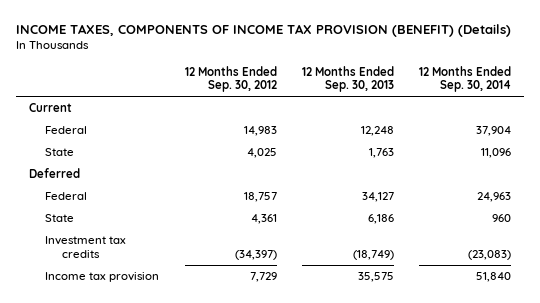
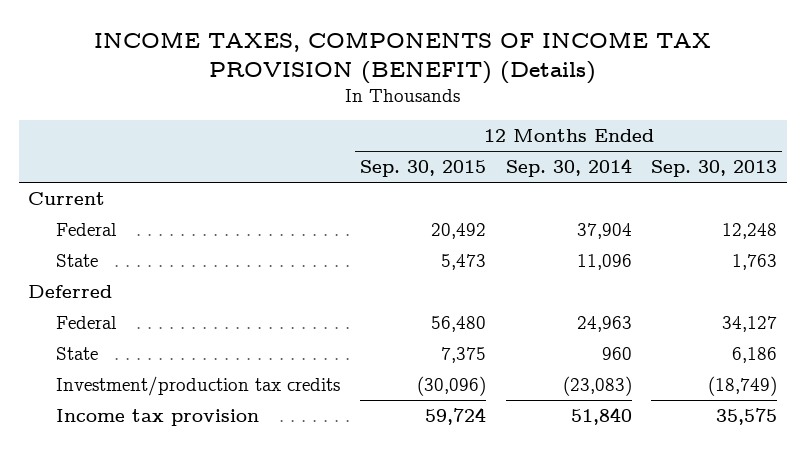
- | 12 Months Ended Sep. 30, 2012 | 12 Months Ended Sep. 30, 2013 | 12 Months Ended Sep. 30, 2014
+ | 12 Months Ended Sep. 30, 2015 | 12 Months Ended Sep. 30, 2014 | 12 Months Ended Sep. 30, 2013
- Investment tax credits | (34,397) | (18,749) | (23,083)
+ Investment/production tax credits | (30,096) | (23,083) | (18,749)

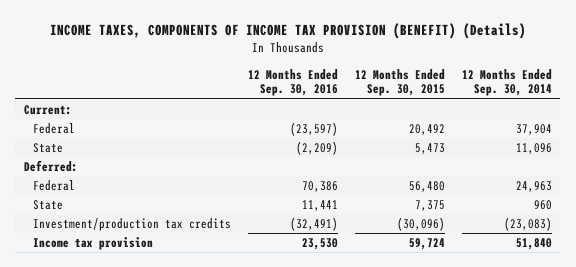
- | 12 Months Ended Sep. 30, 2015 | 12 Months Ended Sep. 30, 2014 | 12 Months Ended Sep. 30, 2013
+ | 12 Months Ended Sep. 30, 2016 | 12 Months Ended Sep. 30, 2015 | 12 Months Ended Sep. 30, 2014
- Current
+ Current:
- Deferred
+ Deferred:

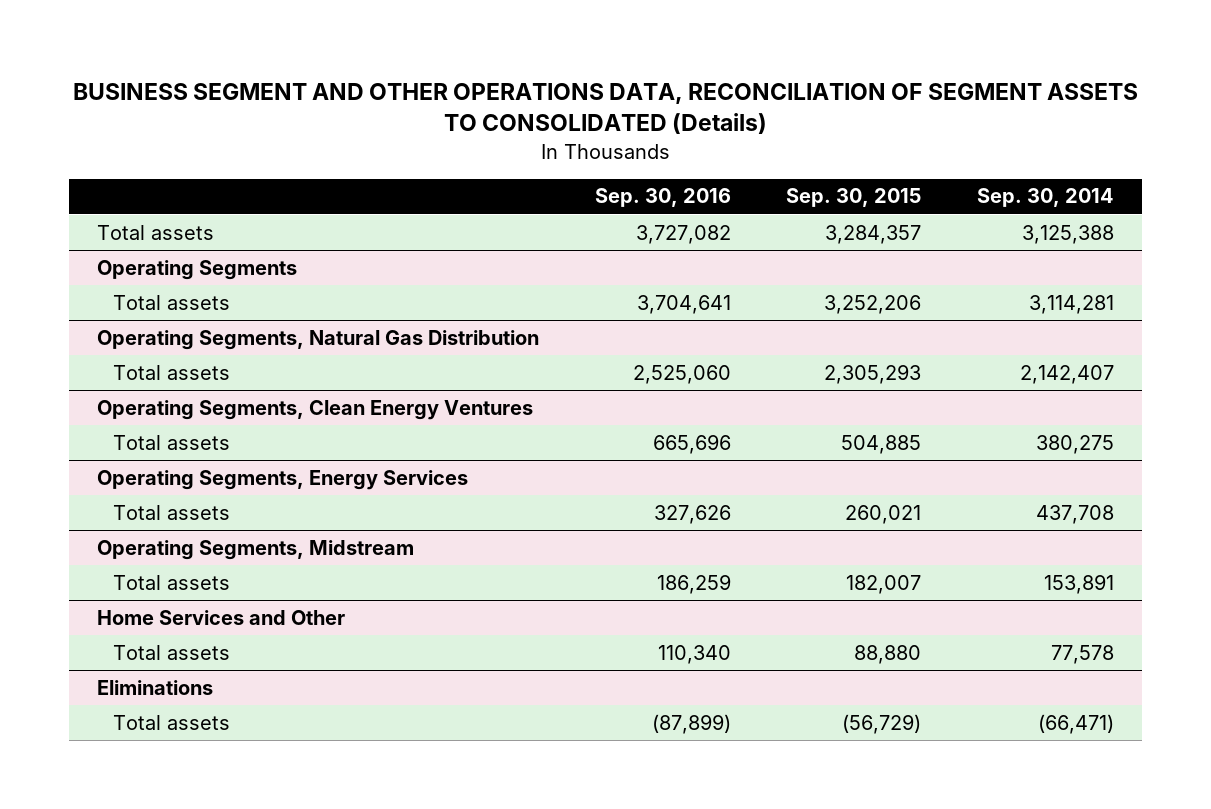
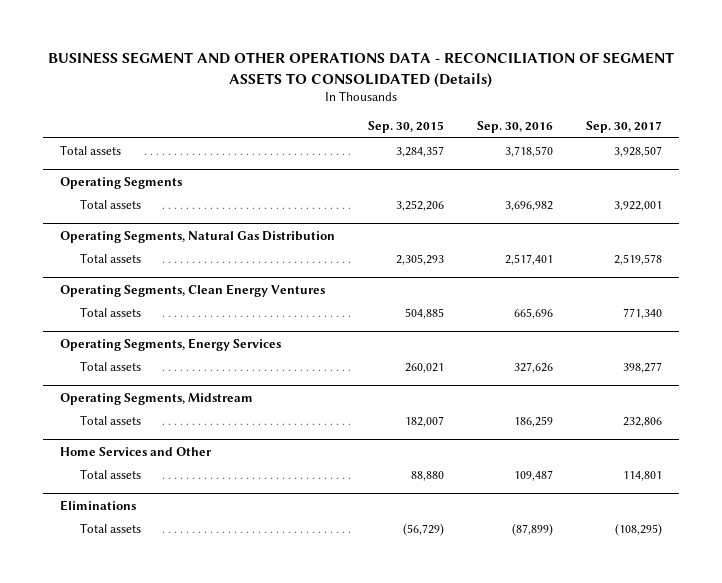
- BUSINESS SEGMENT AND OTHER OPERATIONS DATA, RECONCILIATION OF SEGMENT ASSETS TO CONSOLIDATED (Details)
+ BUSINESS SEGMENT AND OTHER OPERATIONS DATA - RECONCILIATION OF SEGMENT ASSETS TO CONSOLIDATED (Details)
- | Sep. 30, 2016 | Sep. 30, 2015 | Sep. 30, 2014
+ | Sep. 30, 2015 | Sep. 30, 2016 | Sep. 30, 2017
- Total assets | 3,727,082 | 3,284,357 | 3,125,388
+ Total assets | 3,284,357 | 3,718,570 | 3,928,507
@ Operating Segments
- Total assets | 3,704,641 | 3,252,206 | 3,114,281
+ Total assets | 3,252,206 | 3,696,982 | 3,922,001
@ Operating Segments, Natural Gas Distribution
- Total assets | 2,525,060 | 2,305,293 | 2,142,407
+ Total assets | 2,305,293 | 2,517,401 | 2,519,578
@ Home Services and Other
- Total assets | 110,340 | 88,880 | 77,578
+ Total assets | 88,880 | 109,487 | 114,801

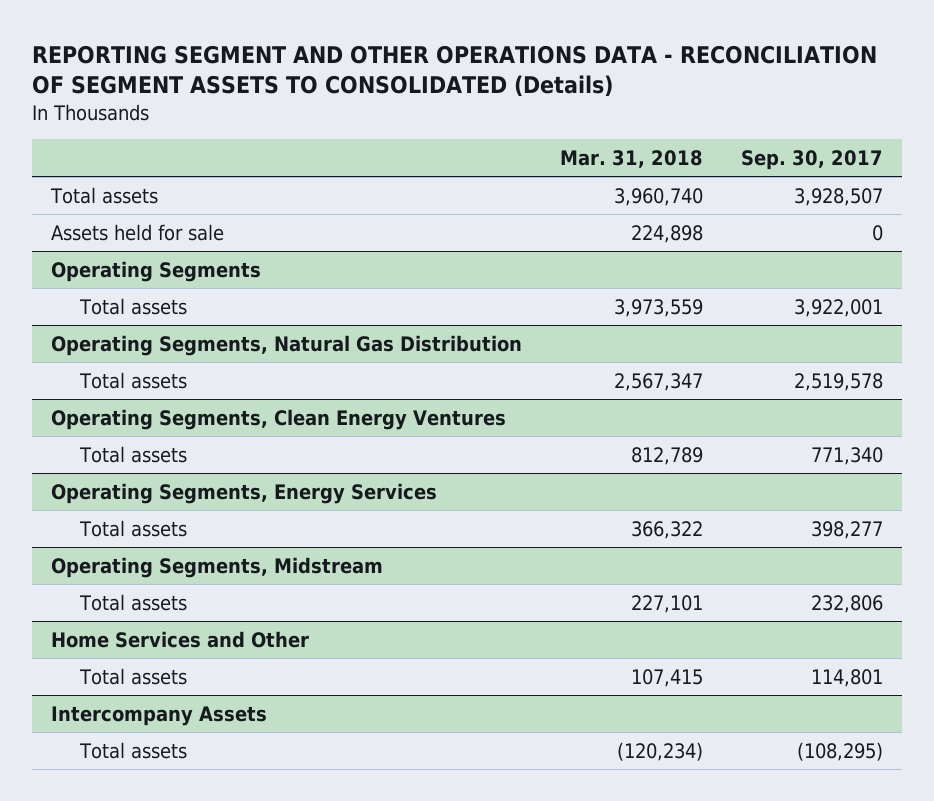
- BUSINESS SEGMENT AND OTHER OPERATIONS DATA - RECONCILIATION OF SEGMENT ASSETS TO CONSOLIDATED (Details)
+ REPORTING SEGMENT AND OTHER OPERATIONS DATA - RECONCILIATION OF SEGMENT ASSETS TO CONSOLIDATED (Details)
- | Sep. 30, 2015 | Sep. 30, 2016 | Sep. 30, 2017
+ | Mar. 31, 2018 | Sep. 30, 2017
+ Assets held for sale | 224,898 | 0
- Eliminations
+ Intercompany Assets

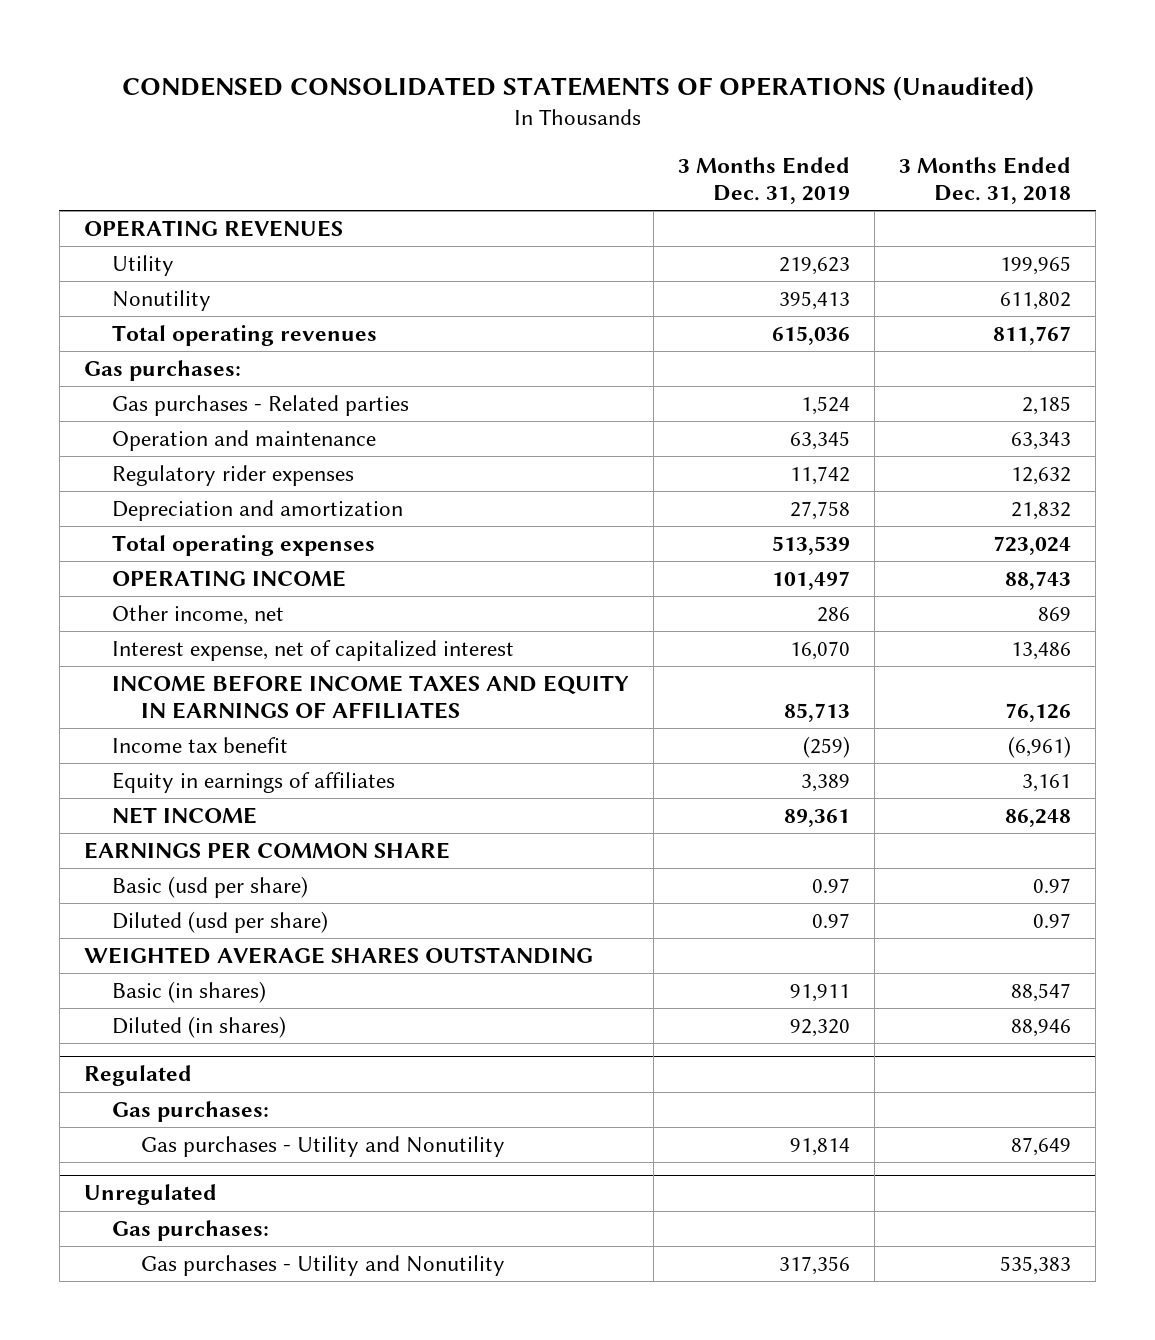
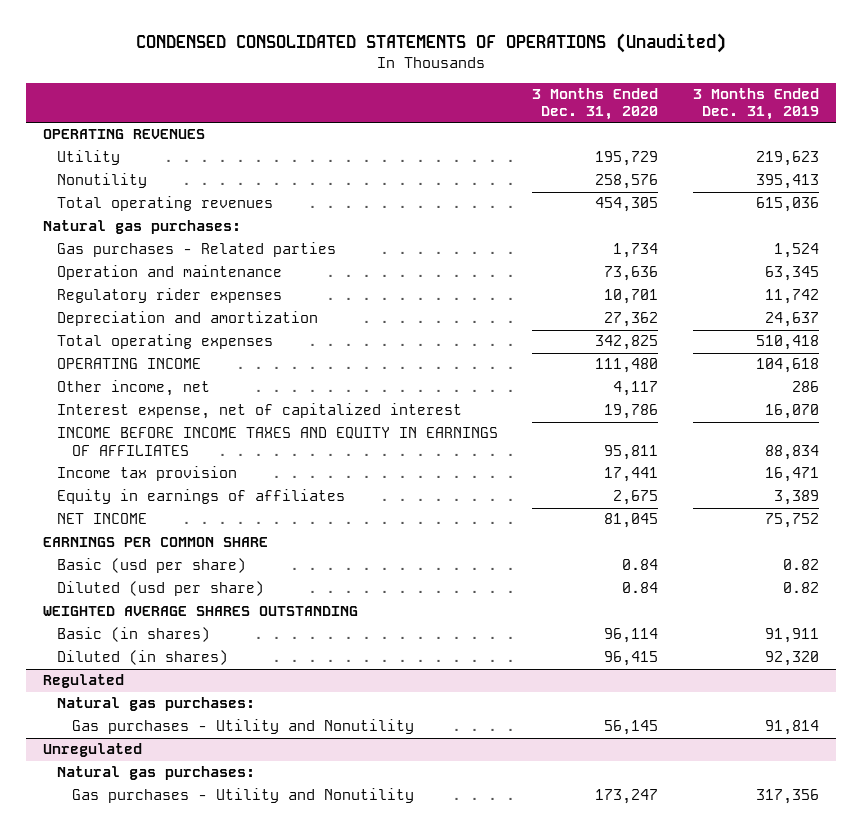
- | 3 Months Ended Dec. 31, 2019 | 3 Months Ended Dec. 31, 2018
+ | 3 Months Ended Dec. 31, 2020 | 3 Months Ended Dec. 31, 2019
- Gas purchases:
+ Natural gas purchases:
- Depreciation and amortization | 27,758 | 21,832
- Total operating expenses | 513,539 | 723,024
- OPERATING INCOME | 101,497 | 88,743
+ Depreciation and amortization | 27,362 | 24,637
+ Total operating expenses | 342,825 | 510,418
+ OPERATING INCOME | 111,480 | 104,618
- INCOME BEFORE INCOME TAXES AND EQUITY IN EARNINGS OF AFFILIATES | 85,713 | 76,126
- Income tax benefit | (259) | (6,961)
+ INCOME BEFORE INCOME TAXES AND EQUITY IN EARNINGS OF AFFILIATES | 95,811 | 88,834
+ Income tax provision | 17,441 | 16,471
- NET INCOME | 89,361 | 86,248
+ NET INCOME | 81,045 | 75,752
- Basic (usd per share) | 0.97 | 0.97
- Diluted (usd per share) | 0.97 | 0.97
+ Basic (usd per share) | 0.84 | 0.82
+ Diluted (usd per share) | 0.84 | 0.82
@ Regulated
- Gas purchases:
+ Natural gas purchases:
@ Unregulated
- Gas purchases:
+ Natural gas purchases:

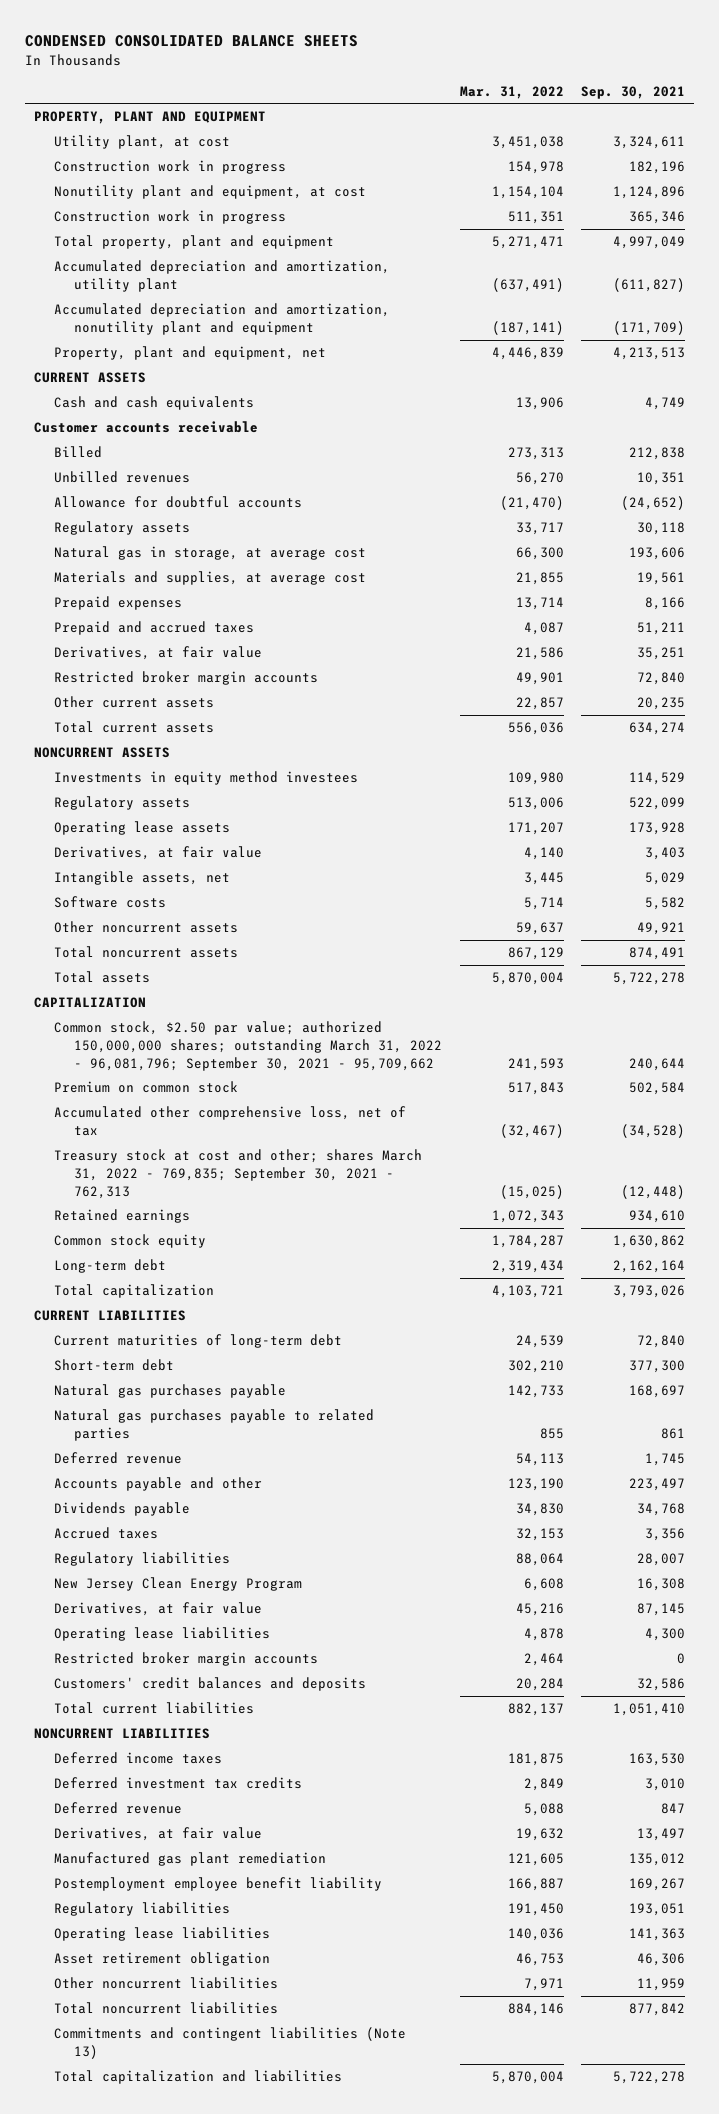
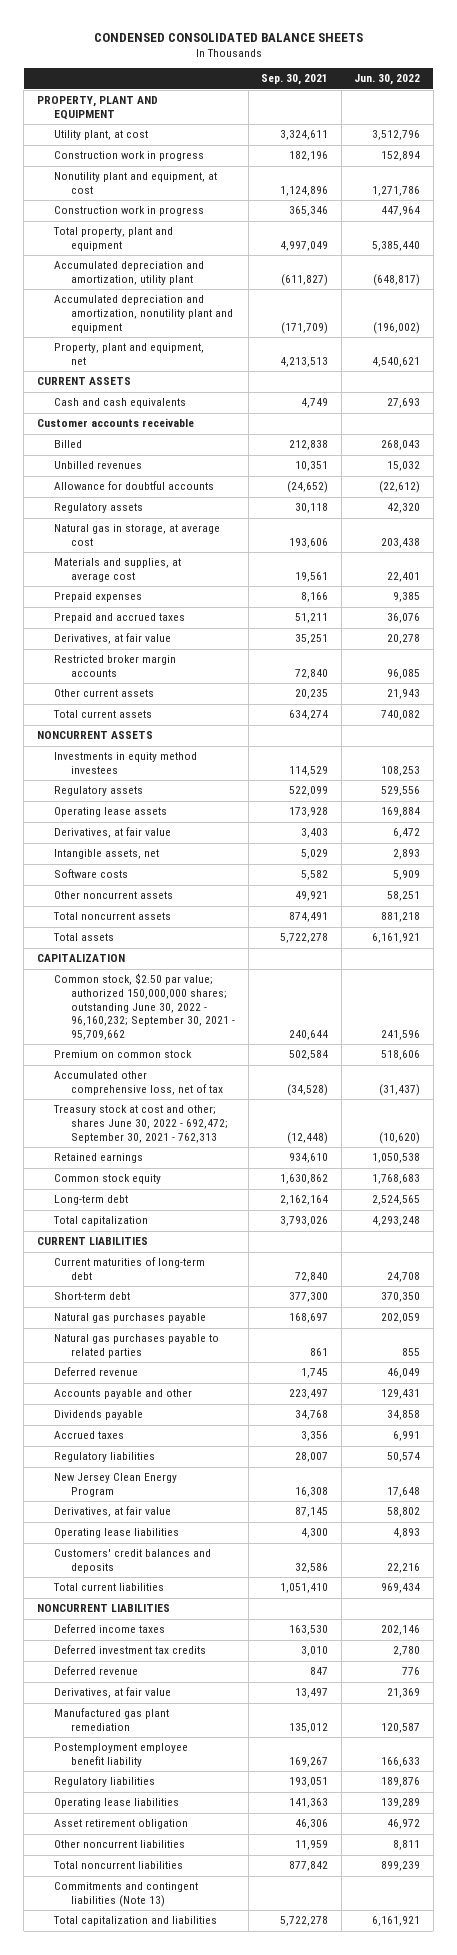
- | Mar. 31, 2022 | Sep. 30, 2021
+ | Sep. 30, 2021 | Jun. 30, 2022
- Common stock, $2.50 par value; authorized 150,000,000 shares; outstanding March 31, 2022 - 96,081,796; September 30, 2021 - 95,709,662 | 241,593 | 240,644
+ Common stock, $2.50 par value; authorized 150,000,000 shares; outstanding June 30, 2022 - 96,160,232; September 30, 2021 - 95,709,662 | 240,644 | 241,596
- Treasury stock at cost and other; shares March 31, 2022 - 769,835; September 30, 2021 - 762,313 | (15,025) | (12,448)
+ Treasury stock at cost and other; shares June 30, 2022 - 692,472; September 30, 2021 - 762,313 | (12,448) | (10,620)
- Restricted broker margin accounts | 2,464 | 0

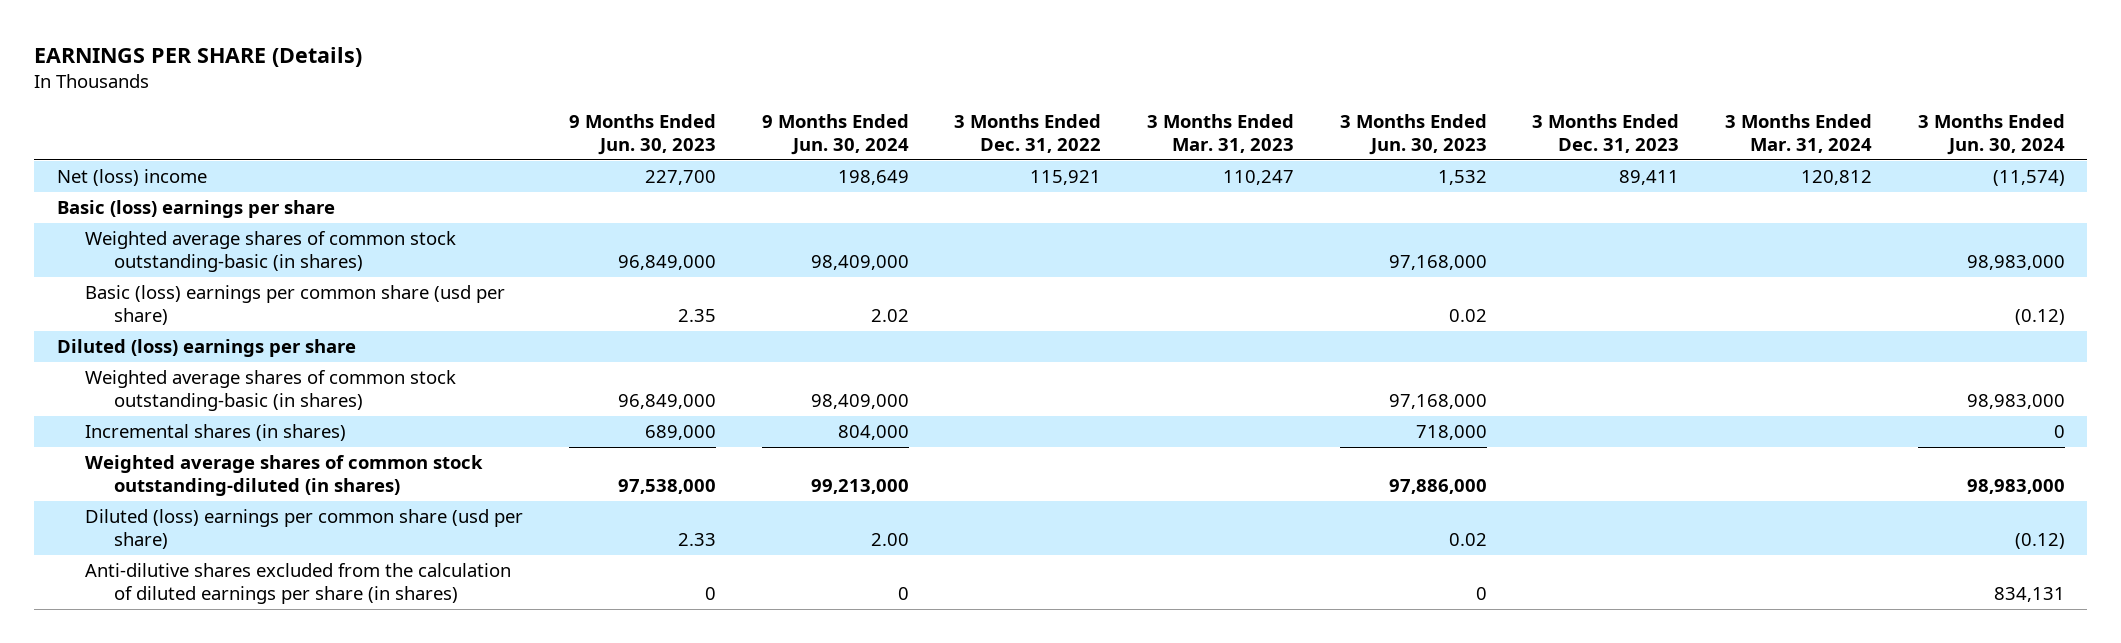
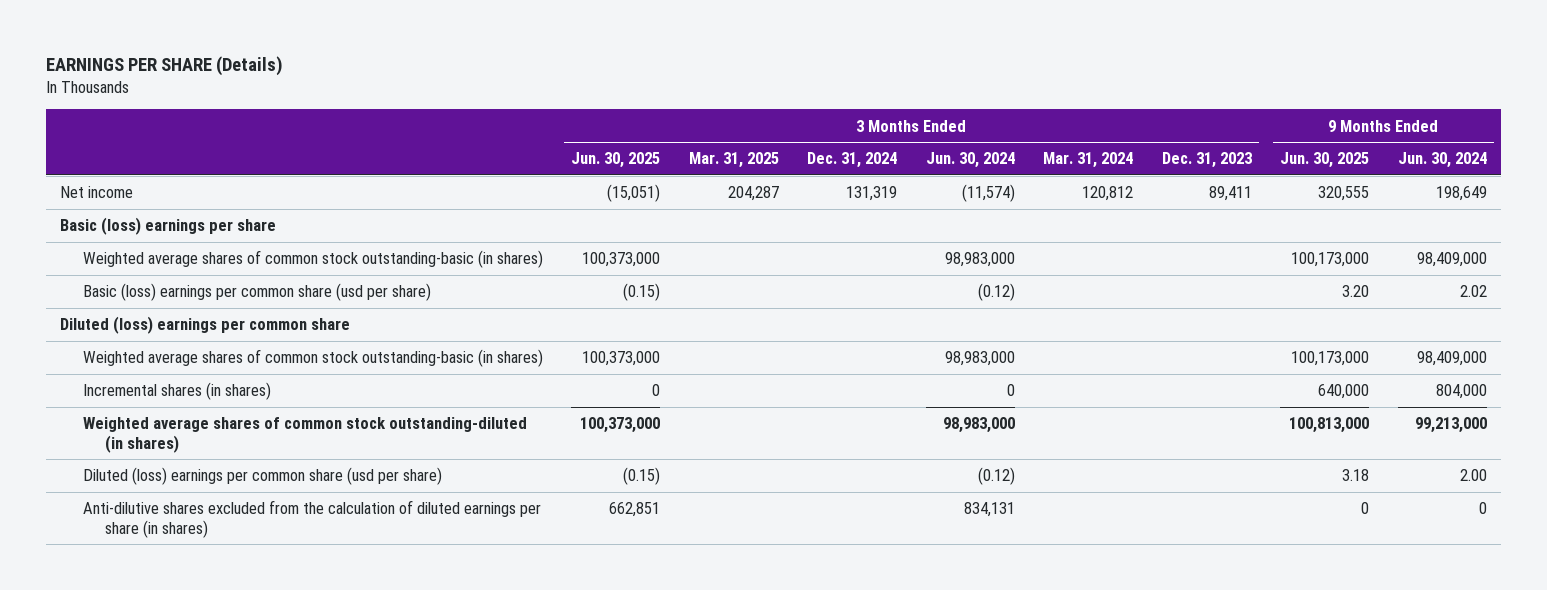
- | 9 Months Ended Jun. 30, 2023 | 9 Months Ended Jun. 30, 2024 | 3 Months Ended Dec. 31, 2022 | 3 Months Ended Mar. 31, 2023 | 3 Months Ended Jun. 30, 2023 | 3 Months Ended Dec. 31, 2023 | 3 Months Ended Mar. 31, 2024 | 3 Months Ended Jun. 30, 2024
+ | 3 Months Ended Jun. 30, 2025 | 3 Months Ended Mar. 31, 2025 | 3 Months Ended Dec. 31, 2024 | 3 Months Ended Jun. 30, 2024 | 3 Months Ended Mar. 31, 2024 | 3 Months Ended Dec. 31, 2023 | 9 Months Ended Jun. 30, 2025 | 9 Months Ended Jun. 30, 2024
- Net (loss) income | 227,700 | 198,649 | 115,921 | 110,247 | 1,532 | 89,411 | 120,812 | (11,574)
+ Net income | (15,051) | 204,287 | 131,319 | (11,574) | 120,812 | 89,411 | 320,555 | 198,649
- Diluted (loss) earnings per share
+ Diluted (loss) earnings per common share

